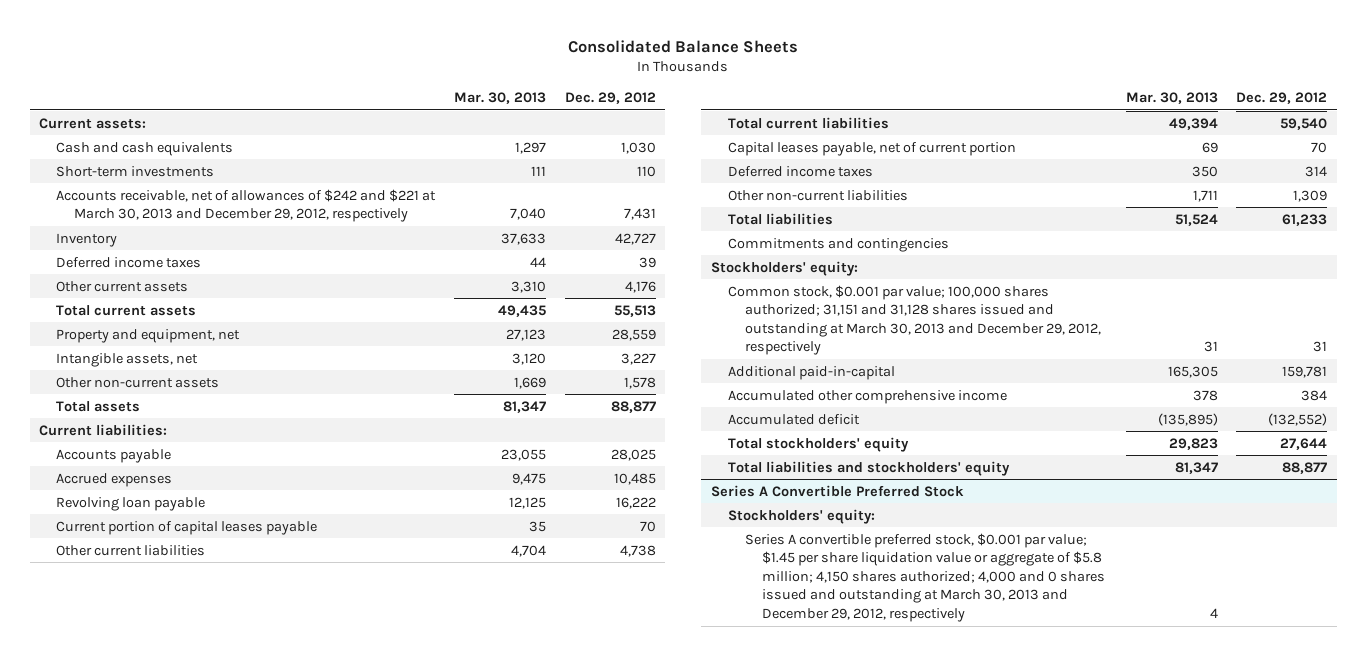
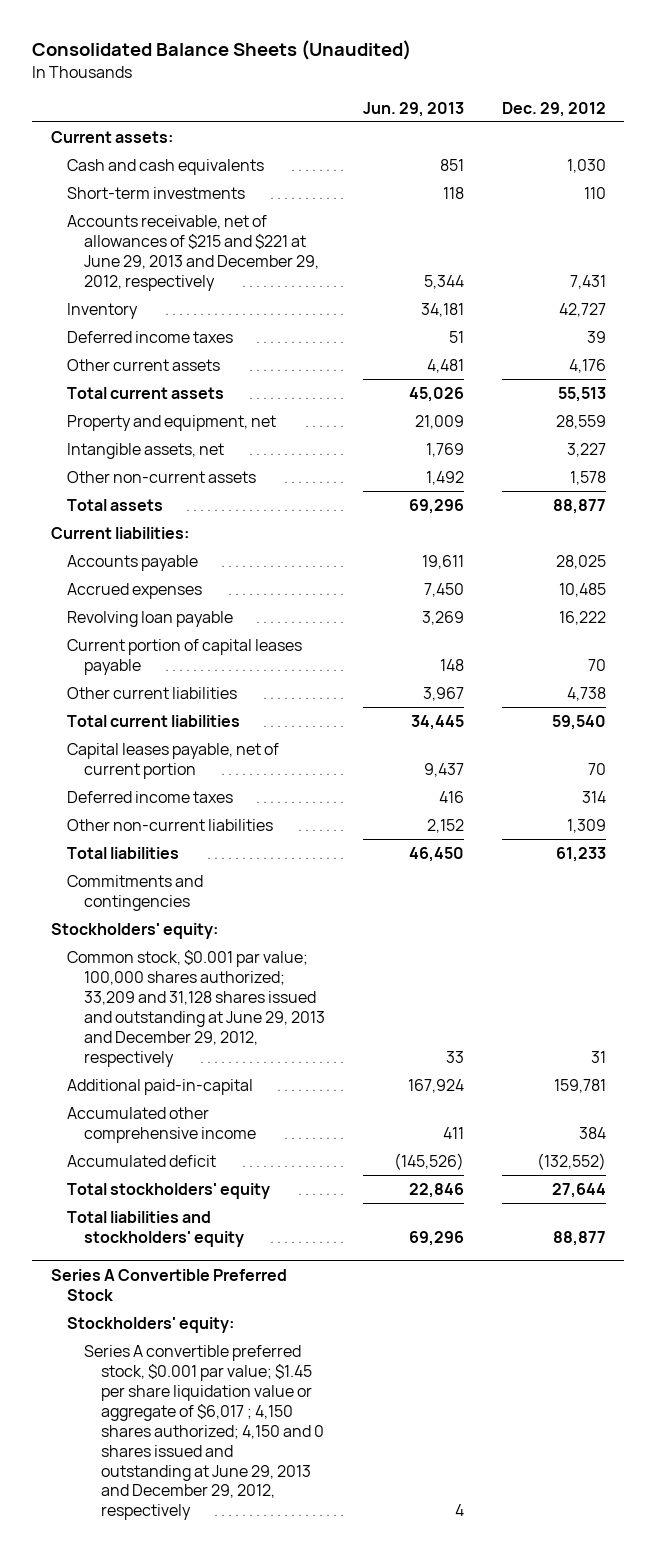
- Consolidated Balance Sheets
+ Consolidated Balance Sheets (Unaudited)
- | Mar. 30, 2013 | Dec. 29, 2012
+ | Jun. 29, 2013 | Dec. 29, 2012
- Accounts receivable, net of allowances of $242 and $221 at March 30, 2013 and December 29, 2012, respectively | 7,040 | 7,431
+ Accounts receivable, net of allowances of $215 and $221 at June 29, 2013 and December 29, 2012, respectively | 5,344 | 7,431
- Common stock, $0.001 par value; 100,000 shares authorized; 31,151 and 31,128 shares issued and outstanding at March 30, 2013 and December 29, 2012, respectively | 31 | 31
+ Common stock, $0.001 par value; 100,000 shares authorized; 33,209 and 31,128 shares issued and outstanding at June 29, 2013 and December 29, 2012, respectively | 33 | 31
@ Series A Convertible Preferred Stock
- Series A convertible preferred stock, $0.001 par value; $1.45 per share liquidation value or aggregate of $5.8 million; 4,150 shares authorized; 4,000 and 0 shares issued and outstanding at March 30, 2013 and December 29, 2012, respectively | 4 |
+ Series A convertible preferred stock, $0.001 par value; $1.45 per share liquidation value or aggregate of $6,017 ; 4,150 shares authorized; 4,150 and 0 shares issued and outstanding at June 29, 2013 and December 29, 2012, respectively | 4 |

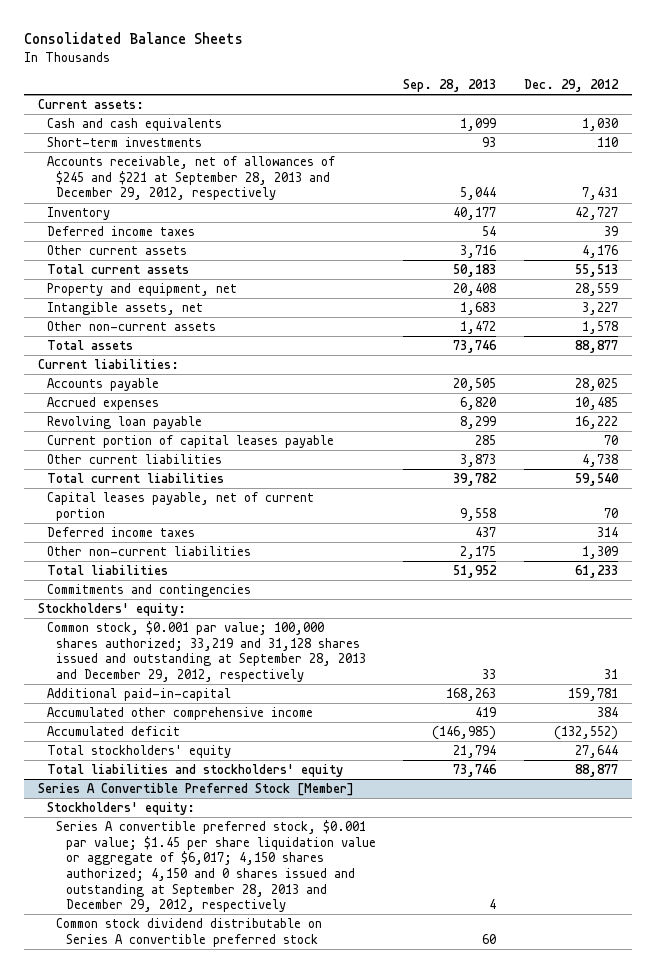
- Consolidated Balance Sheets (Unaudited)
+ Consolidated Balance Sheets
- | Jun. 29, 2013 | Dec. 29, 2012
+ | Sep. 28, 2013 | Dec. 29, 2012
- Accounts receivable, net of allowances of $215 and $221 at June 29, 2013 and December 29, 2012, respectively | 5,344 | 7,431
+ Accounts receivable, net of allowances of $245 and $221 at September 28, 2013 and December 29, 2012, respectively | 5,044 | 7,431
- Common stock, $0.001 par value; 100,000 shares authorized; 33,209 and 31,128 shares issued and outstanding at June 29, 2013 and December 29, 2012, respectively | 33 | 31
+ Common stock, $0.001 par value; 100,000 shares authorized; 33,219 and 31,128 shares issued and outstanding at September 28, 2013 and December 29, 2012, respectively | 33 | 31
- Series A Convertible Preferred Stock
+ Series A Convertible Preferred Stock [Member]
- Series A convertible preferred stock, $0.001 par value; $1.45 per share liquidation value or aggregate of $6,017 ; 4,150 shares authorized; 4,150 and 0 shares issued and outstanding at June 29, 2013 and December 29, 2012, respectively | 4 |
+ Series A convertible preferred stock, $0.001 par value; $1.45 per share liquidation value or aggregate of $6,017; 4,150 shares authorized; 4,150 and 0 shares issued and outstanding at September 28, 2013 and December 29, 2012, respectively | 4 |
+ Common stock dividend distributable on Series A convertible preferred stock | 60 |

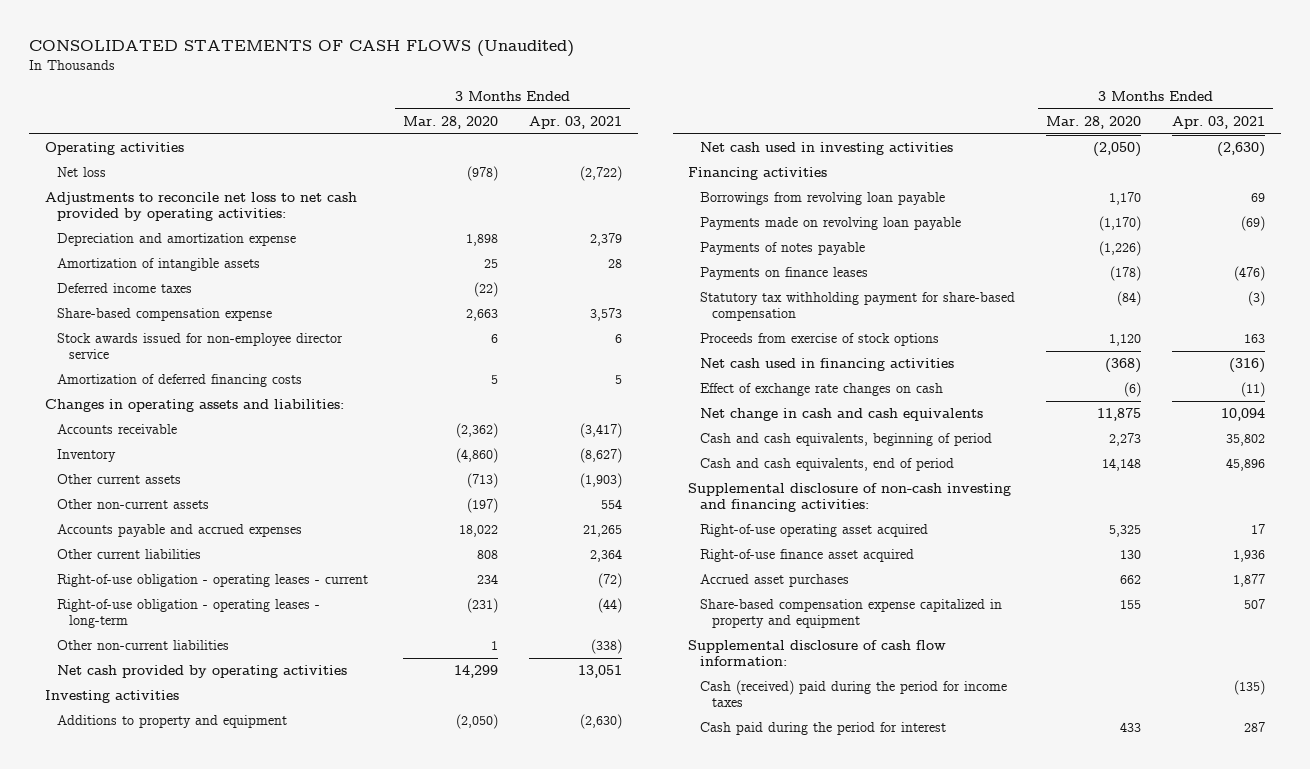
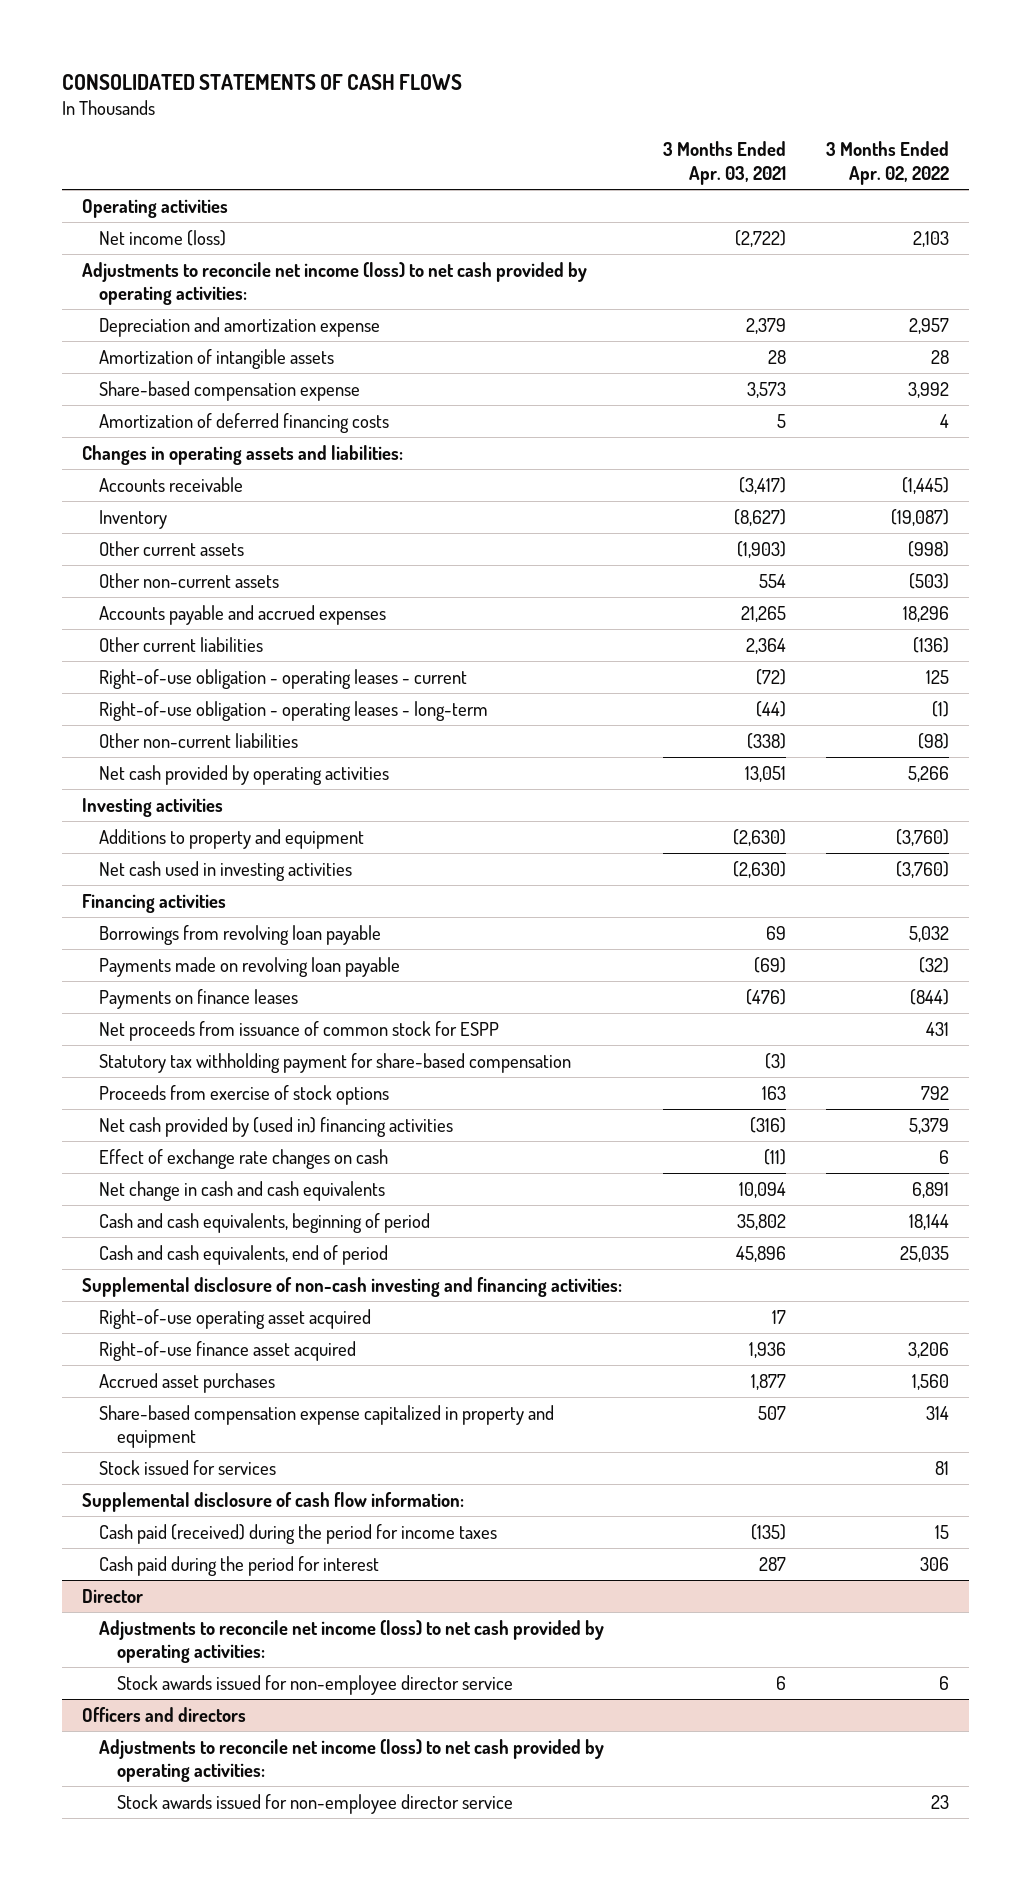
- CONSOLIDATED STATEMENTS OF CASH FLOWS (Unaudited)
+ CONSOLIDATED STATEMENTS OF CASH FLOWS
- | 3 Months Ended Mar. 28, 2020 | 3 Months Ended Apr. 03, 2021
+ | 3 Months Ended Apr. 03, 2021 | 3 Months Ended Apr. 02, 2022
- Net loss | (978) | (2,722)
- Adjustments to reconcile net loss to net cash provided by operating activities:
+ Net income (loss) | (2,722) | 2,103
+ Adjustments to reconcile net income (loss) to net cash provided by operating activities:
- Deferred income taxes | (22) |
- Stock awards issued for non-employee director service | 6 | 6
- Payments of notes payable | (1,226) |
+ Net proceeds from issuance of common stock for ESPP | | 431
- Net cash used in financing activities | (368) | (316)
+ Net cash provided by (used in) financing activities | (316) | 5,379
+ Stock issued for services | | 81
- Cash (received) paid during the period for income taxes | | (135)
+ Cash paid (received) during the period for income taxes | (135) | 15
+ Director
+ Adjustments to reconcile net income (loss) to net cash provided by operating activities:
+ Stock awards issued for non-employee director service | 6 | 6
+ Officers and directors
+ Adjustments to reconcile net income (loss) to net cash provided by operating activities:
+ Stock awards issued for non-employee director service | | 23

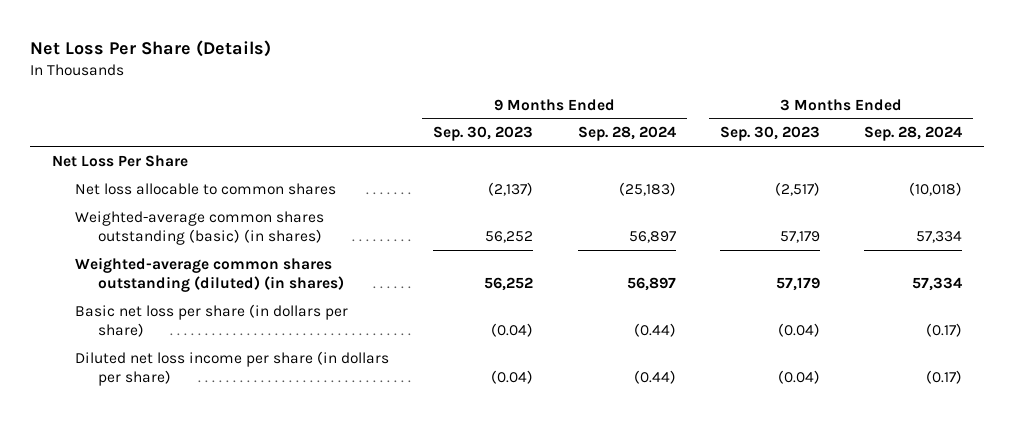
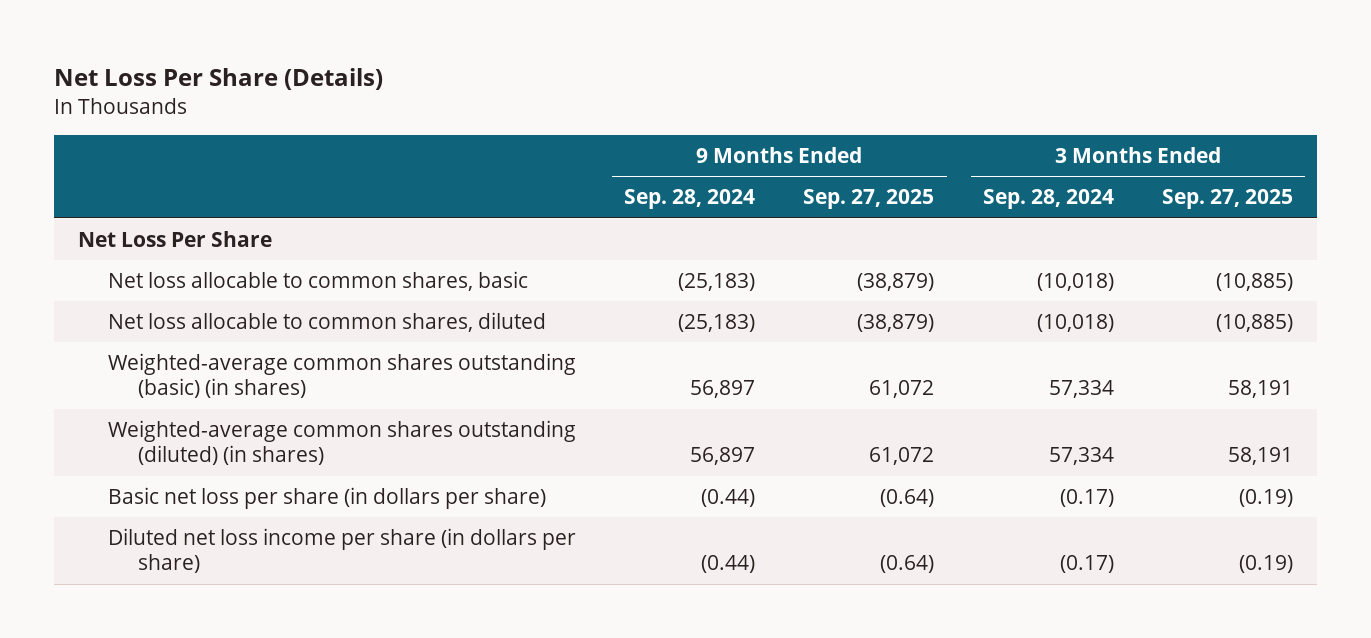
- | 9 Months Ended Sep. 30, 2023 | 9 Months Ended Sep. 28, 2024 | 3 Months Ended Sep. 30, 2023 | 3 Months Ended Sep. 28, 2024
+ | 9 Months Ended Sep. 28, 2024 | 9 Months Ended Sep. 27, 2025 | 3 Months Ended Sep. 28, 2024 | 3 Months Ended Sep. 27, 2025
- Net loss allocable to common shares | (2,137) | (25,183) | (2,517) | (10,018)
+ Net loss allocable to common shares, basic | (25,183) | (38,879) | (10,018) | (10,885)
+ Net loss allocable to common shares, diluted | (25,183) | (38,879) | (10,018) | (10,885)

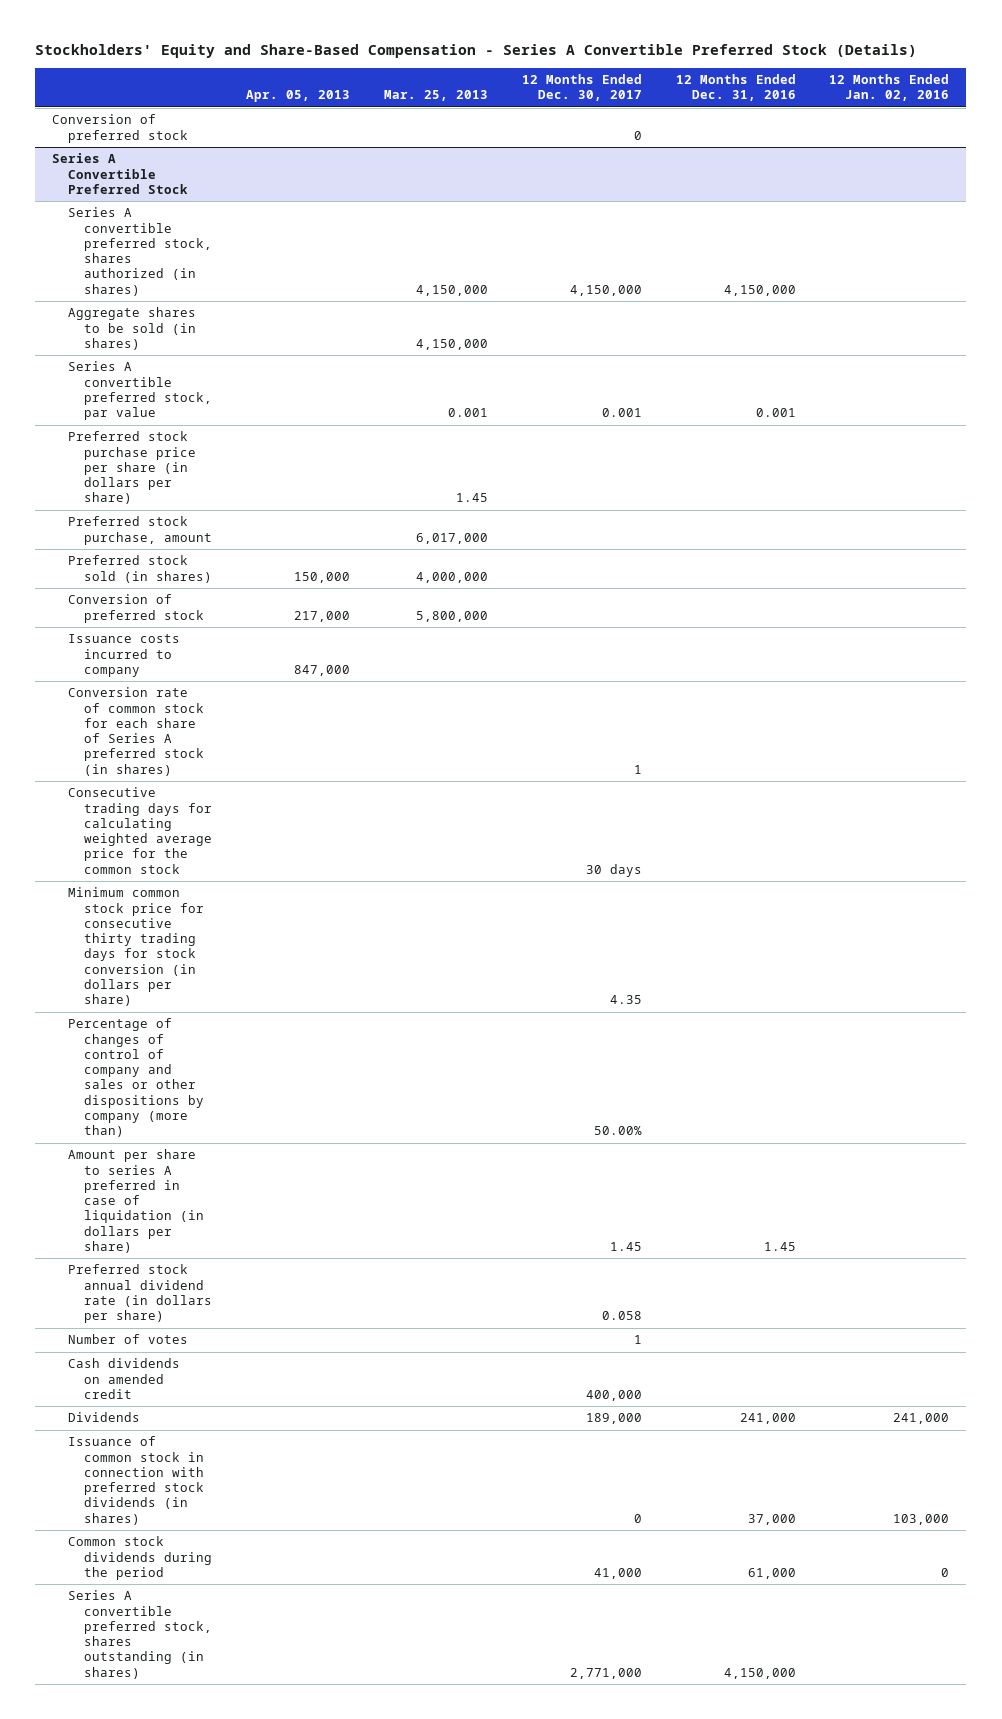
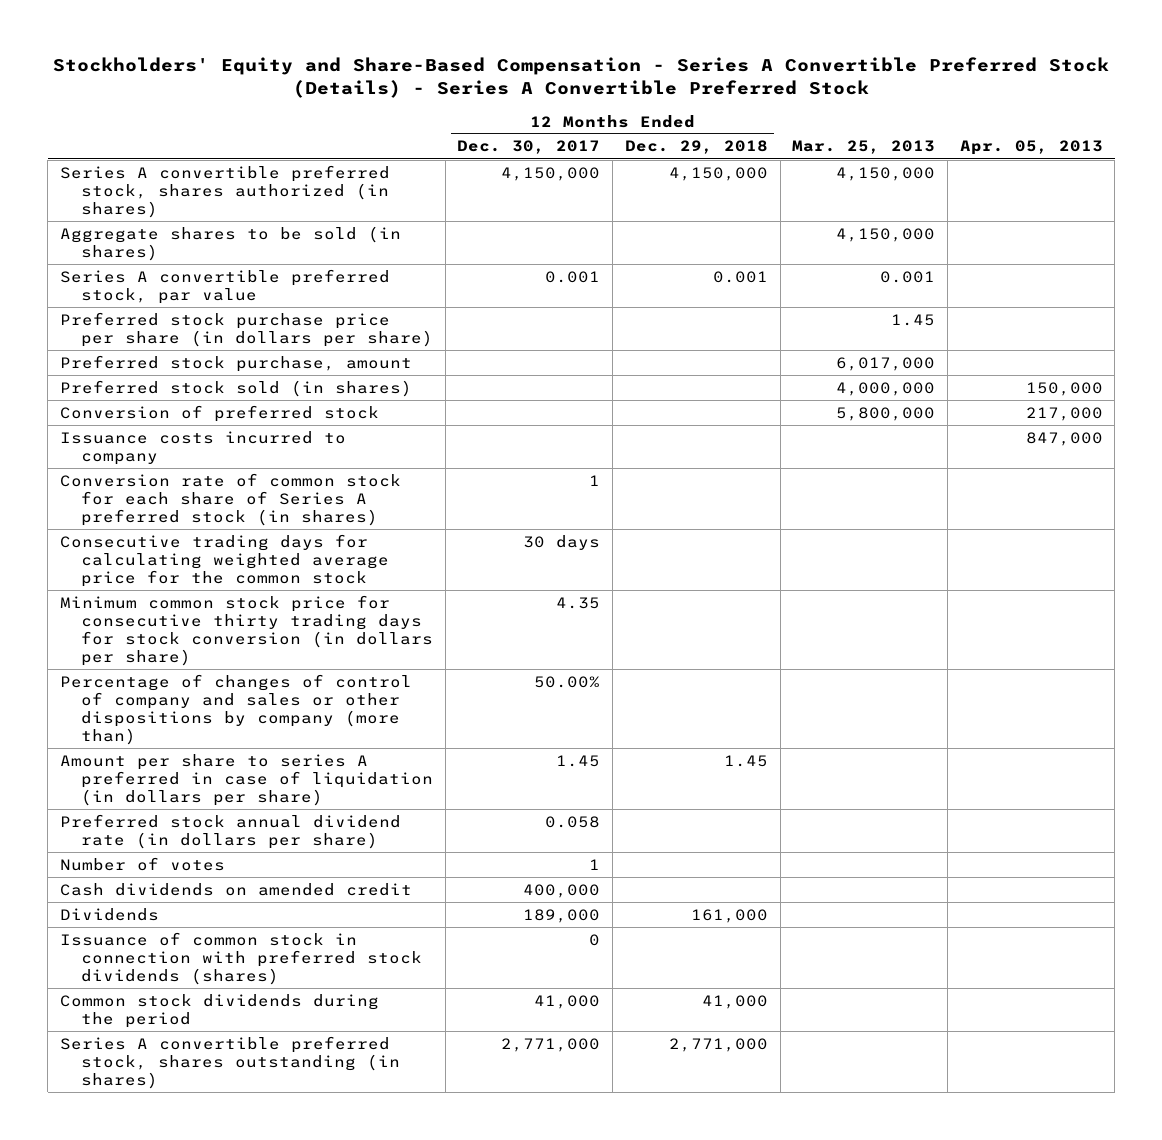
- Stockholders' Equity and Share-Based Compensation - Series A Convertible Preferred Stock (Details)
+ Stockholders' Equity and Share-Based Compensation - Series A Convertible Preferred Stock (Details) - Series A Convertible Preferred Stock
- | Apr. 05, 2013 | Mar. 25, 2013 | 12 Months Ended Dec. 30, 2017 | 12 Months Ended Dec. 31, 2016 | 12 Months Ended Jan. 02, 2016
+ | 12 Months Ended Dec. 30, 2017 | 12 Months Ended Dec. 29, 2018 | Mar. 25, 2013 | Apr. 05, 2013
- Conversion of preferred stock | | | 0 | |
- Series A Convertible Preferred Stock
- Issuance of common stock in connection with preferred stock dividends (in shares) | | | 0 | 37,000 | 103,000
+ Issuance of common stock in connection with preferred stock dividends (shares) | 0 | | |

